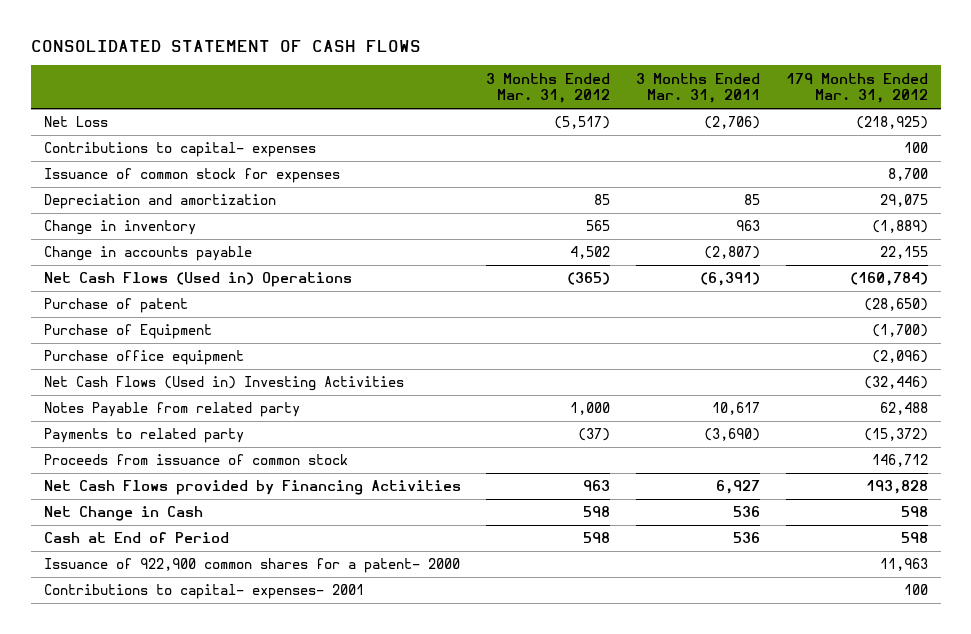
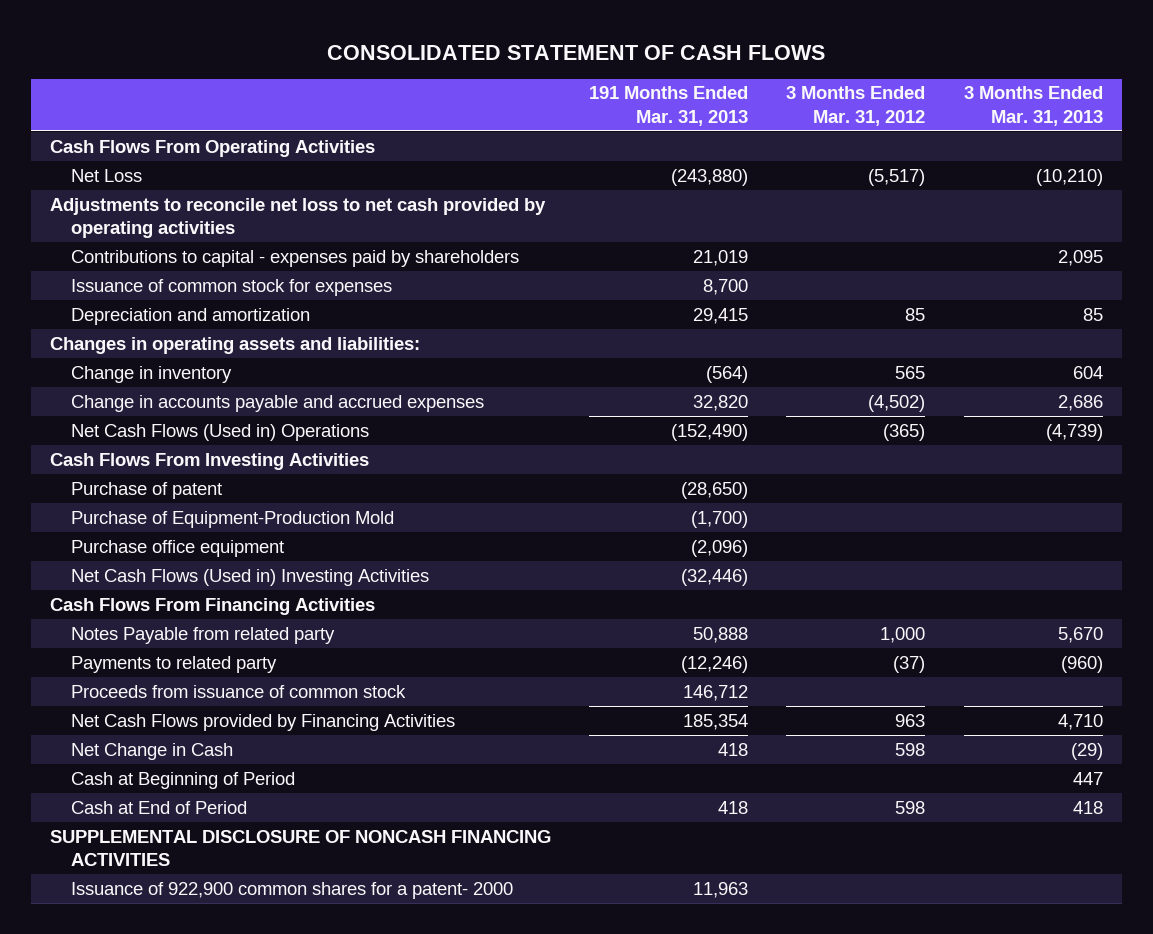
- | 3 Months Ended Mar. 31, 2012 | 3 Months Ended Mar. 31, 2011 | 179 Months Ended Mar. 31, 2012
+ | 191 Months Ended Mar. 31, 2013 | 3 Months Ended Mar. 31, 2012 | 3 Months Ended Mar. 31, 2013
+ Cash Flows From Operating Activities
- Contributions to capital- expenses | | | 100
+ Adjustments to reconcile net loss to net cash provided by operating activities
+ Contributions to capital - expenses paid by shareholders | 21,019 | | 2,095
+ Changes in operating assets and liabilities:
- Change in accounts payable | 4,502 | (2,807) | 22,155
+ Change in accounts payable and accrued expenses | 32,820 | (4,502) | 2,686
+ Cash Flows From Investing Activities
- Purchase of Equipment | | | (1,700)
+ Purchase of Equipment-Production Mold | (1,700) | |
+ Cash Flows From Financing Activities
+ Cash at Beginning of Period | | | 447
+ SUPPLEMENTAL DISCLOSURE OF NONCASH FINANCING ACTIVITIES
- Contributions to capital- expenses- 2001 | | | 100

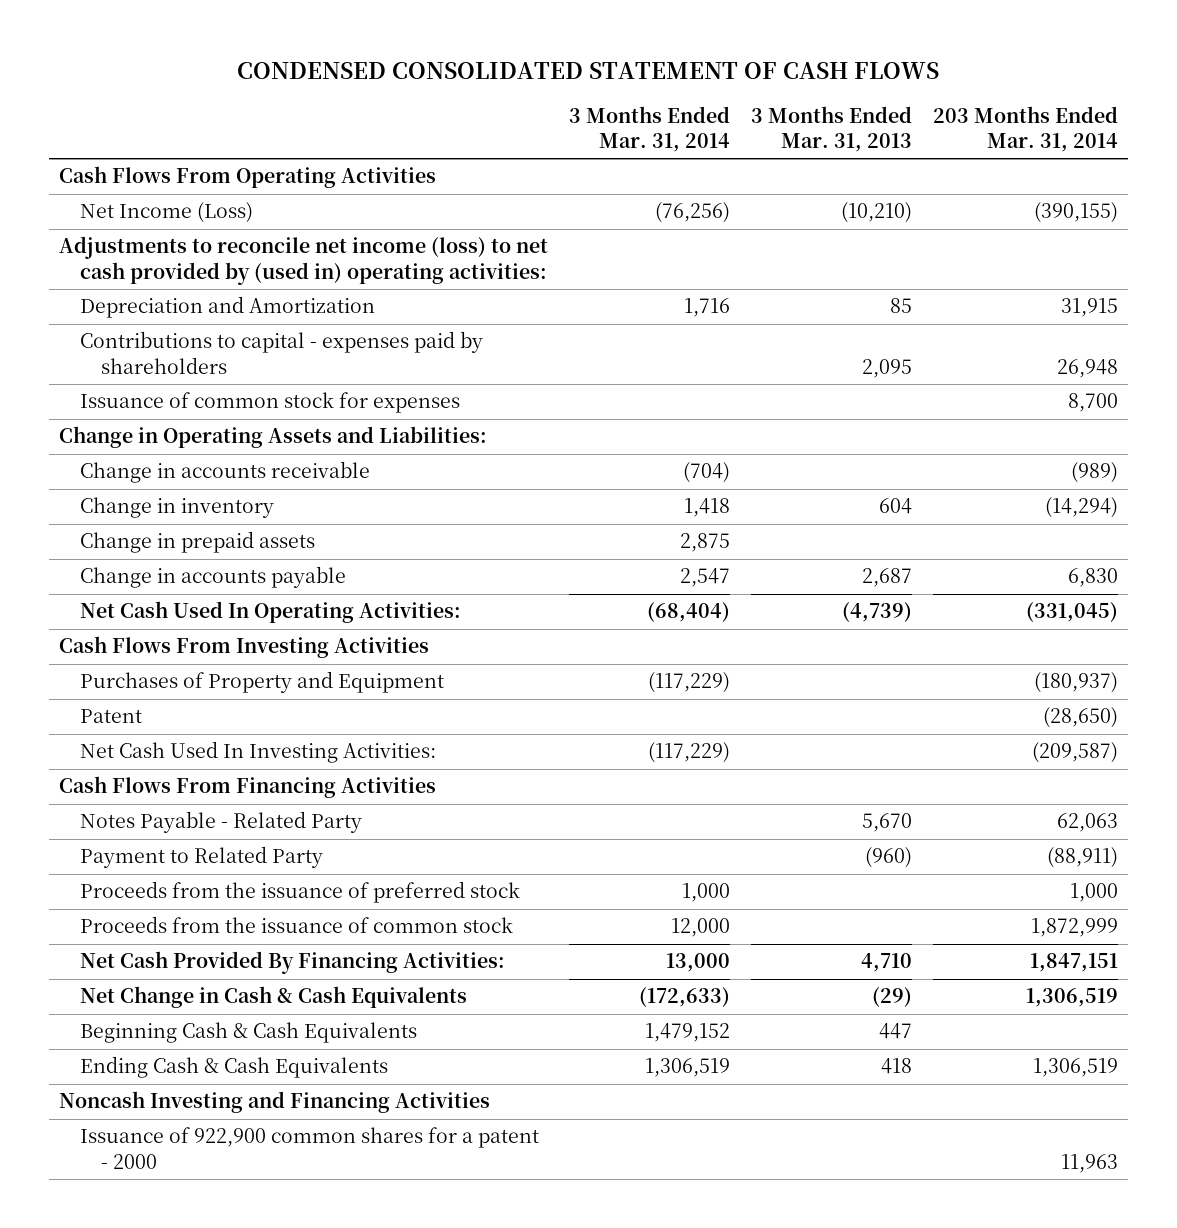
- CONSOLIDATED STATEMENT OF CASH FLOWS
+ CONDENSED CONSOLIDATED STATEMENT OF CASH FLOWS
- | 191 Months Ended Mar. 31, 2013 | 3 Months Ended Mar. 31, 2012 | 3 Months Ended Mar. 31, 2013
+ | 3 Months Ended Mar. 31, 2014 | 3 Months Ended Mar. 31, 2013 | 203 Months Ended Mar. 31, 2014
- Net Loss | (243,880) | (5,517) | (10,210)
- Adjustments to reconcile net loss to net cash provided by operating activities
+ Net Income (Loss) | (76,256) | (10,210) | (390,155)
+ Adjustments to reconcile net income (loss) to net cash provided by (used in) operating activities:
+ Depreciation and Amortization | 1,716 | 85 | 31,915
- Depreciation and amortization | 29,415 | 85 | 85
- Changes in operating assets and liabilities:
+ Change in Operating Assets and Liabilities:
+ Change in accounts receivable | (704) | | (989)
- Change in accounts payable and accrued expenses | 32,820 | (4,502) | 2,686
- Net Cash Flows (Used in) Operations | (152,490) | (365) | (4,739)
+ Change in prepaid assets | 2,875 | |
+ Change in accounts payable | 2,547 | 2,687 | 6,830
+ Net Cash Used In Operating Activities: | (68,404) | (4,739) | (331,045)
- Purchase of patent | (28,650) | |
- Purchase of Equipment-Production Mold | (1,700) | |
- Purchase office equipment | (2,096) | |
- Net Cash Flows (Used in) Investing Activities | (32,446) | |
+ Purchases of Property and Equipment | (117,229) | | (180,937)
+ Patent | | | (28,650)
+ Net Cash Used In Investing Activities: | (117,229) | | (209,587)
- Notes Payable from related party | 50,888 | 1,000 | 5,670
- Payments to related party | (12,246) | (37) | (960)
- Proceeds from issuance of common stock | 146,712 | |
- Net Cash Flows provided by Financing Activities | 185,354 | 963 | 4,710
- Net Change in Cash | 418 | 598 | (29)
- Cash at Beginning of Period | | | 447
- Cash at End of Period | 418 | 598 | 418
- SUPPLEMENTAL DISCLOSURE OF NONCASH FINANCING ACTIVITIES
- Issuance of 922,900 common shares for a patent- 2000 | 11,963 | |
+ Notes Payable - Related Party | | 5,670 | 62,063
+ Payment to Related Party | | (960) | (88,911)
+ Proceeds from the issuance of preferred stock | 1,000 | | 1,000
+ Proceeds from the issuance of common stock | 12,000 | | 1,872,999
+ Net Cash Provided By Financing Activities: | 13,000 | 4,710 | 1,847,151
+ Net Change in Cash & Cash Equivalents | (172,633) | (29) | 1,306,519
+ Beginning Cash & Cash Equivalents | 1,479,152 | 447 |
+ Ending Cash & Cash Equivalents | 1,306,519 | 418 | 1,306,519
+ Noncash Investing and Financing Activities
+ Issuance of 922,900 common shares for a patent - 2000 | | | 11,963

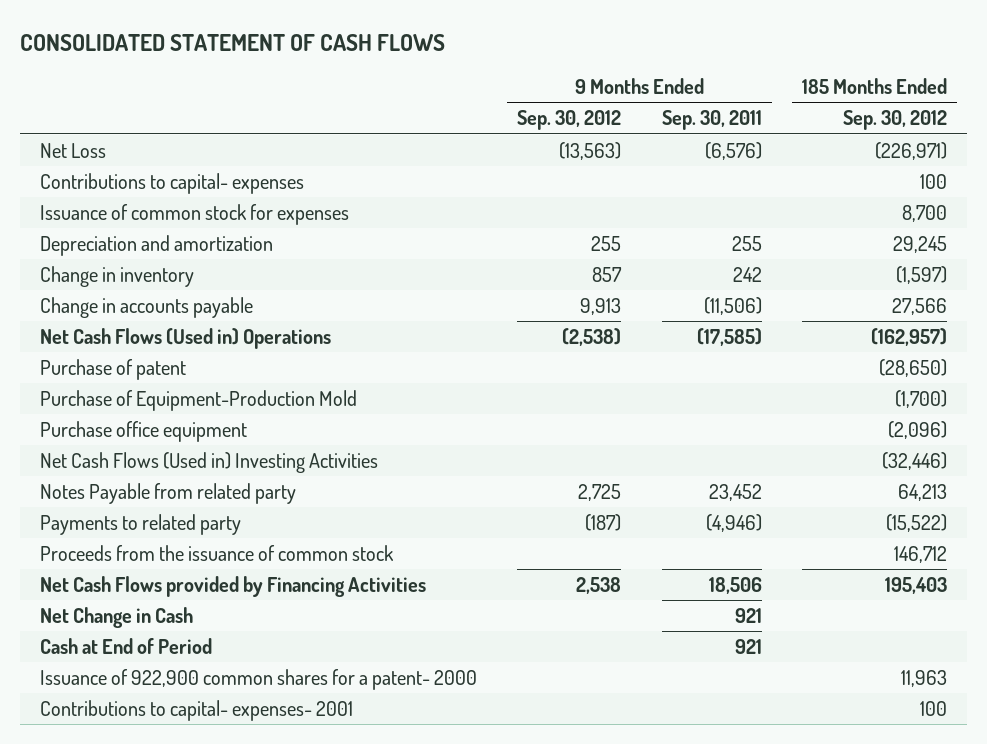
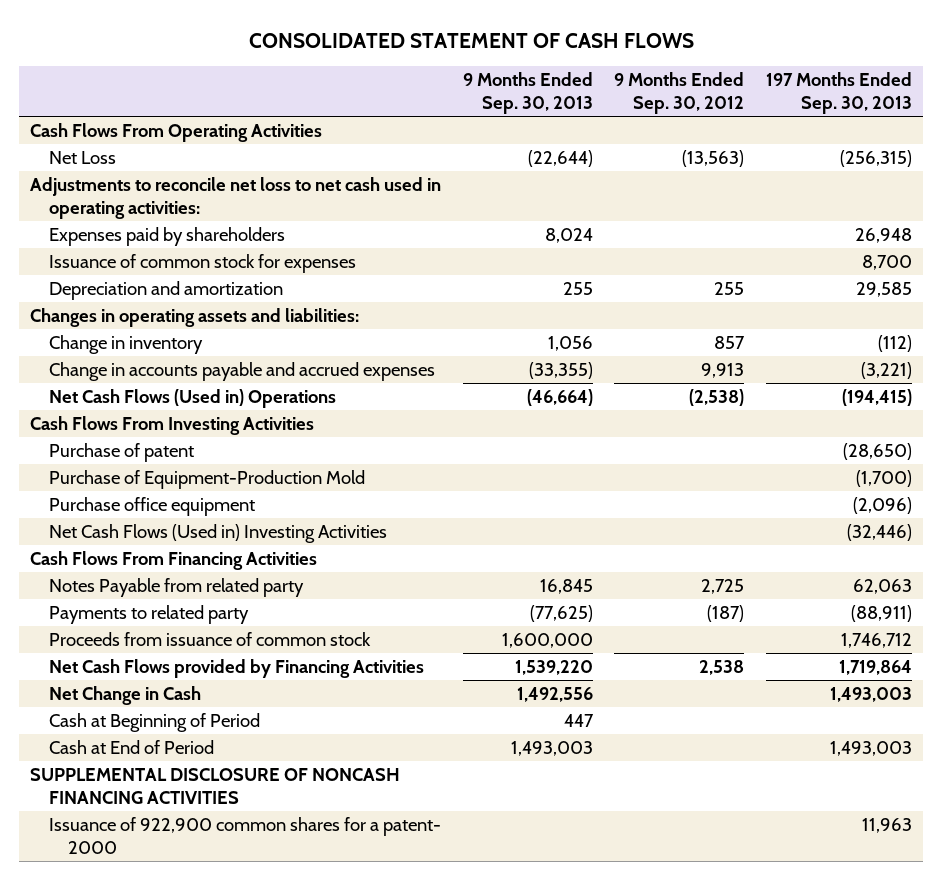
- | 9 Months Ended Sep. 30, 2012 | 9 Months Ended Sep. 30, 2011 | 185 Months Ended Sep. 30, 2012
+ | 9 Months Ended Sep. 30, 2013 | 9 Months Ended Sep. 30, 2012 | 197 Months Ended Sep. 30, 2013
+ Cash Flows From Operating Activities
- Contributions to capital- expenses | | | 100
+ Adjustments to reconcile net loss to net cash used in operating activities:
+ Expenses paid by shareholders | 8,024 | | 26,948
+ Changes in operating assets and liabilities:
- Change in accounts payable | 9,913 | (11,506) | 27,566
+ Change in accounts payable and accrued expenses | (33,355) | 9,913 | (3,221)
+ Cash Flows From Investing Activities
+ Cash Flows From Financing Activities
- Proceeds from the issuance of common stock | | | 146,712
+ Proceeds from issuance of common stock | 1,600,000 | | 1,746,712
+ Cash at Beginning of Period | 447 | |
+ SUPPLEMENTAL DISCLOSURE OF NONCASH FINANCING ACTIVITIES
- Contributions to capital- expenses- 2001 | | | 100

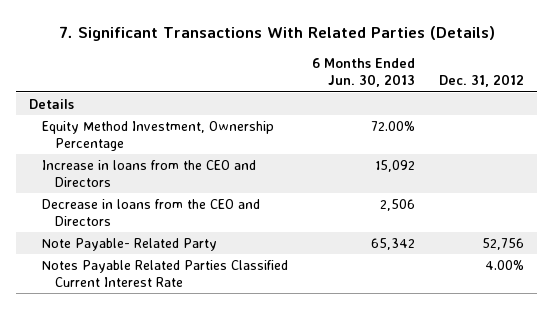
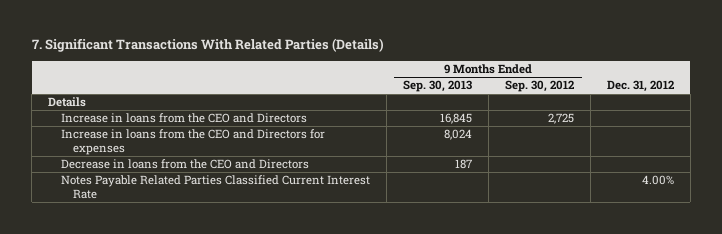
- | 6 Months Ended Jun. 30, 2013 | Dec. 31, 2012
+ | 9 Months Ended Sep. 30, 2013 | 9 Months Ended Sep. 30, 2012 | Dec. 31, 2012
- Equity Method Investment, Ownership Percentage | 72.00% |
+ Increase in loans from the CEO and Directors for expenses | 8,024 | |
- Note Payable- Related Party | 65,342 | 52,756

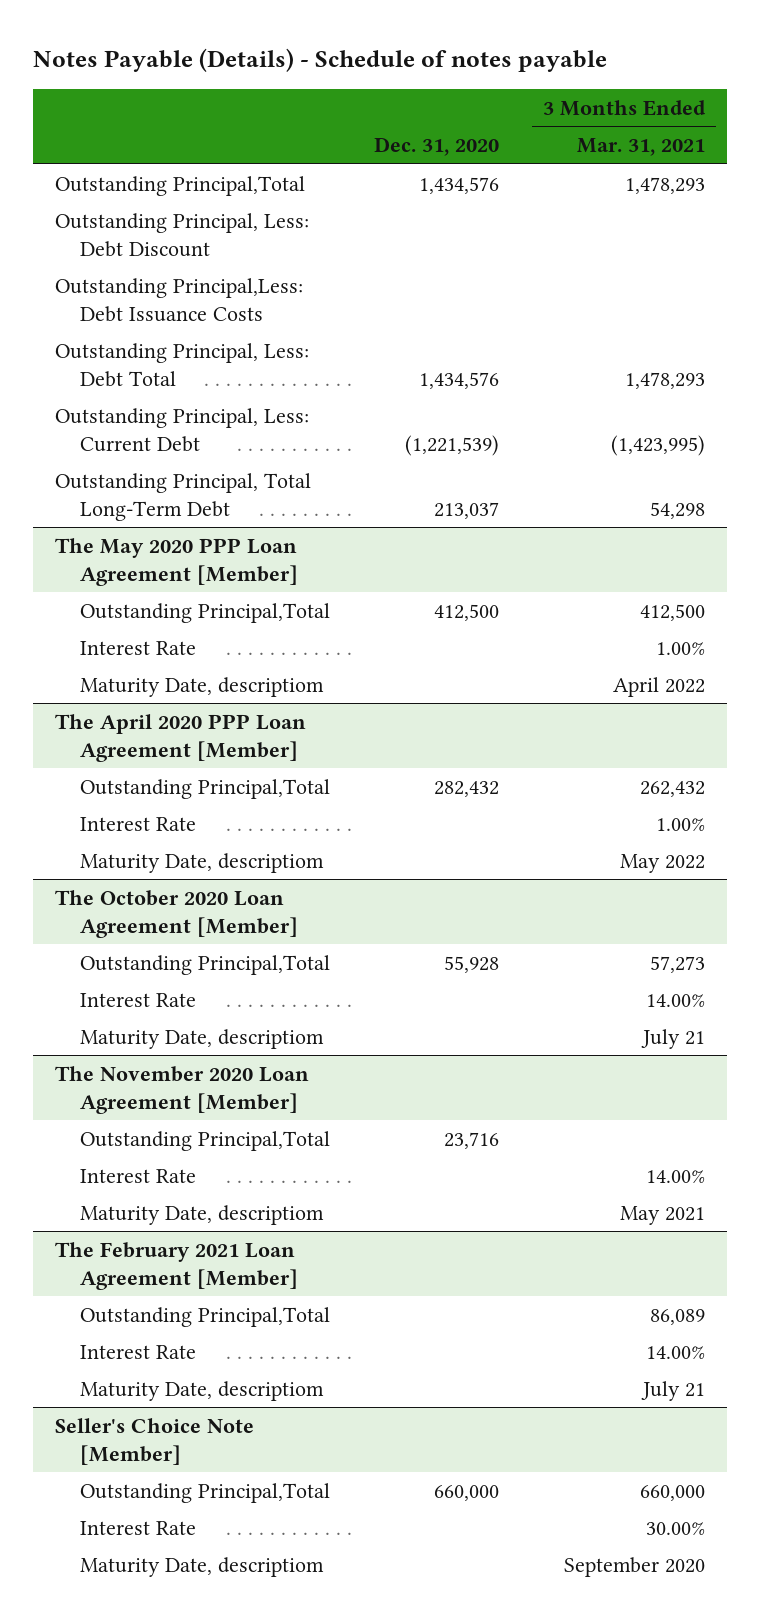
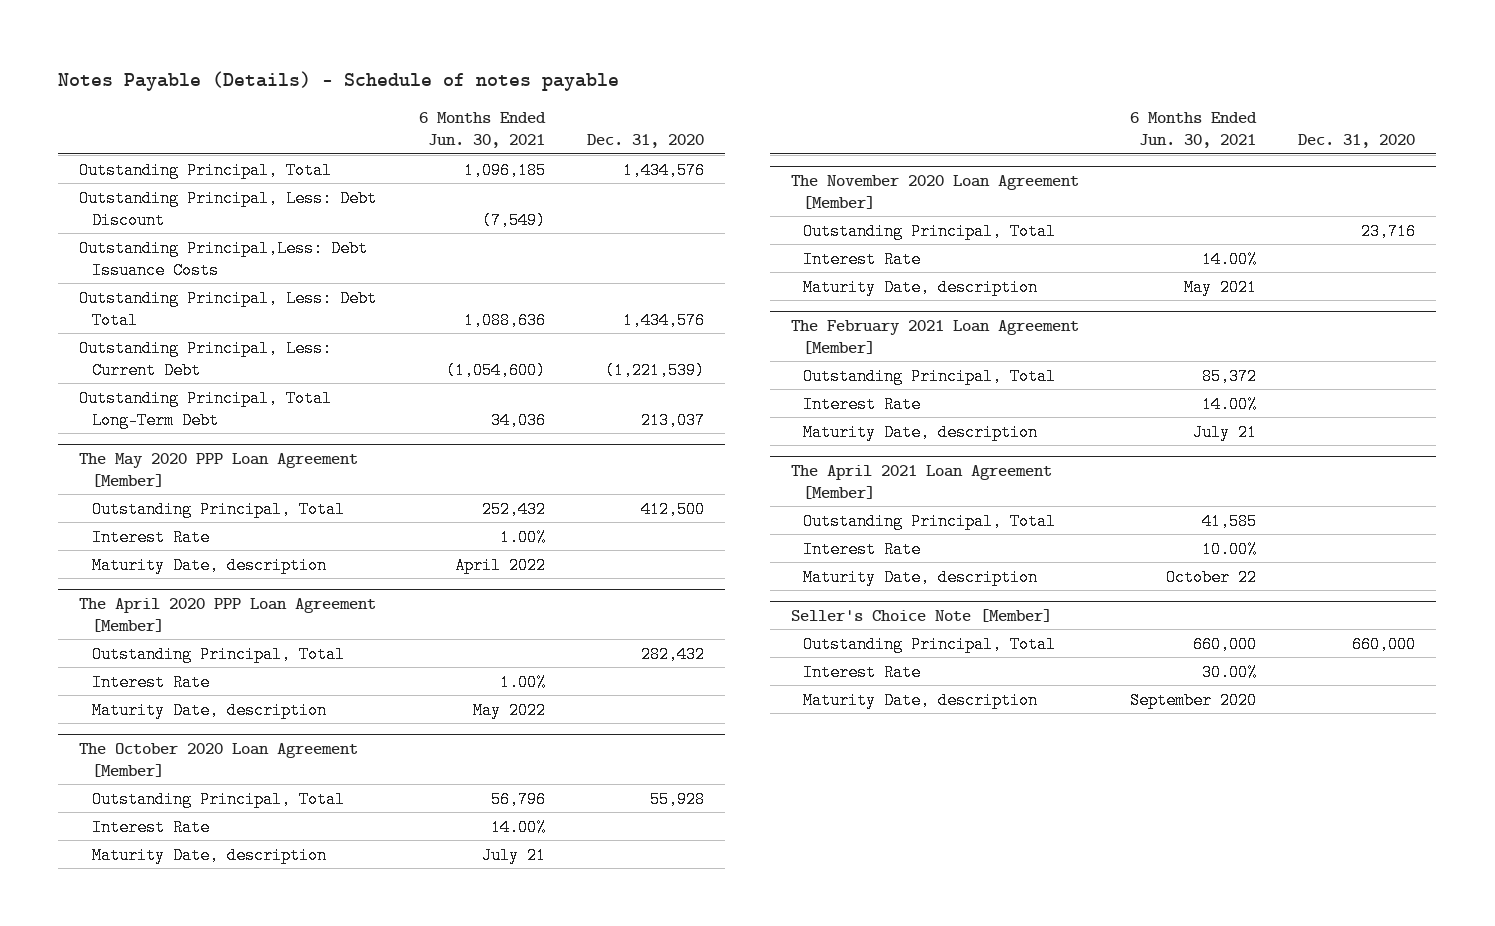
- | Dec. 31, 2020 | 3 Months Ended Mar. 31, 2021
+ | 6 Months Ended Jun. 30, 2021 | Dec. 31, 2020
- Outstanding Principal,Total | 1,434,576 | 1,478,293
+ Outstanding Principal, Total | 1,096,185 | 1,434,576
@ The May 2020 PPP Loan Agreement [Member]
- Outstanding Principal,Total | 412,500 | 412,500
+ Outstanding Principal, Total | 252,432 | 412,500
- Maturity Date, descriptiom | | April 2022
+ Maturity Date, description | April 2022 |
@ The April 2020 PPP Loan Agreement [Member]
- Outstanding Principal,Total | 282,432 | 262,432
+ Outstanding Principal, Total | | 282,432
- Maturity Date, descriptiom | | May 2022
+ Maturity Date, description | May 2022 |
@ The October 2020 Loan Agreement [Member]
- Outstanding Principal,Total | 55,928 | 57,273
+ Outstanding Principal, Total | 56,796 | 55,928
- Maturity Date, descriptiom | | July 21
+ Maturity Date, description | July 21 |
@ The November 2020 Loan Agreement [Member]
- Outstanding Principal,Total | 23,716 |
+ Outstanding Principal, Total | | 23,716
- Maturity Date, descriptiom | | May 2021
+ Maturity Date, description | May 2021 |
@ The February 2021 Loan Agreement [Member]
- Outstanding Principal,Total | | 86,089
+ Outstanding Principal, Total | 85,372 |
- Maturity Date, descriptiom | | July 21
+ Maturity Date, description | July 21 |
+ The April 2021 Loan Agreement [Member]
+ Outstanding Principal, Total | 41,585 |
+ Interest Rate | 10.00% |
+ Maturity Date, description | October 22 |
@ Seller's Choice Note [Member]
- Outstanding Principal,Total | 660,000 | 660,000
+ Outstanding Principal, Total | 660,000 | 660,000
- Maturity Date, descriptiom | | September 2020
+ Maturity Date, description | September 2020 |

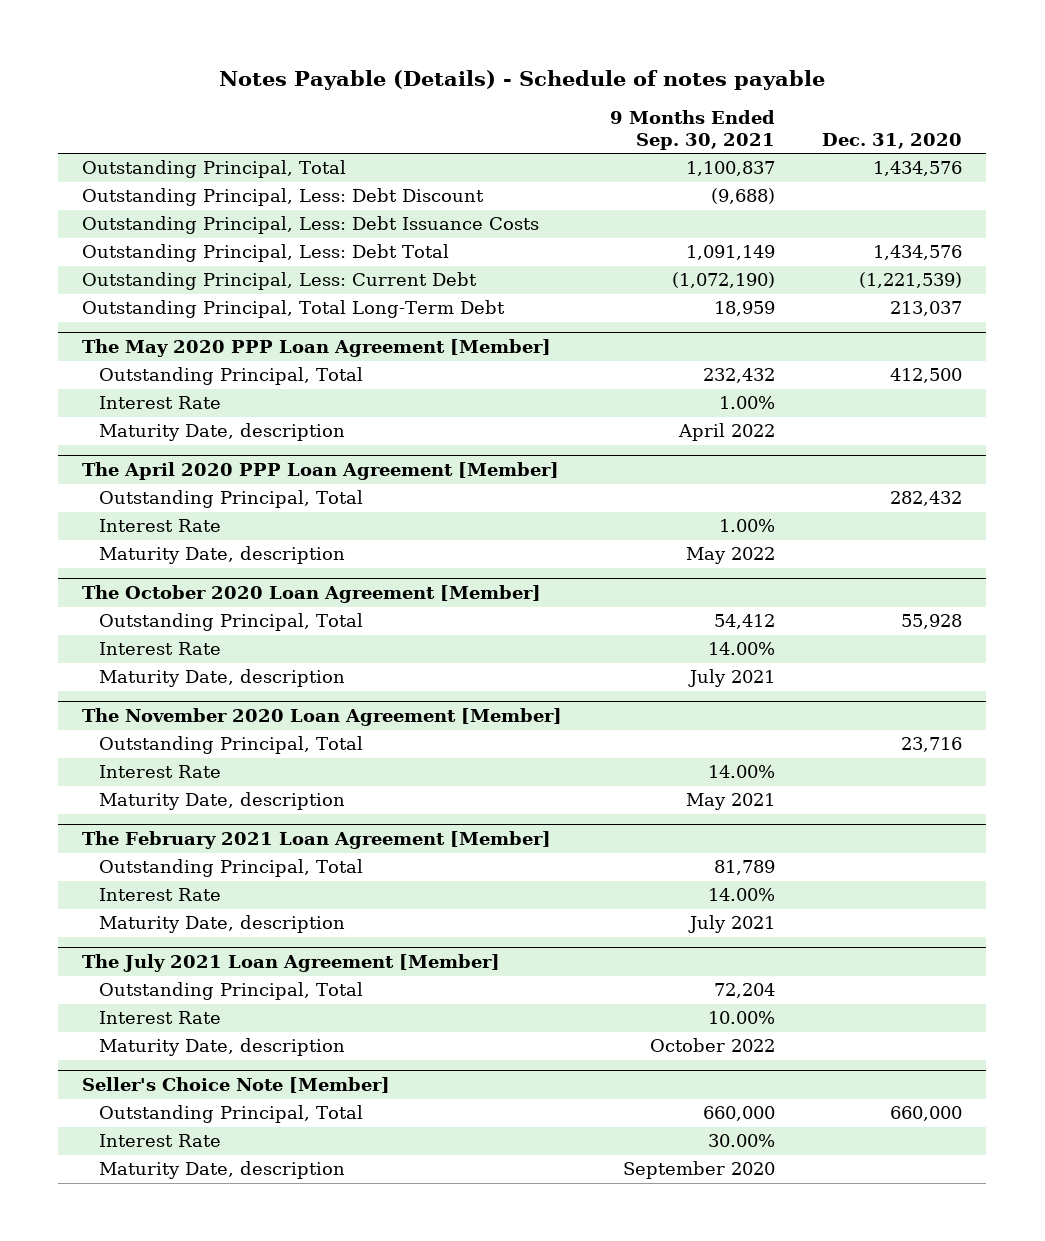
- | 6 Months Ended Jun. 30, 2021 | Dec. 31, 2020
+ | 9 Months Ended Sep. 30, 2021 | Dec. 31, 2020
- Outstanding Principal,Less: Debt Issuance Costs
+ Outstanding Principal, Less: Debt Issuance Costs
- The April 2021 Loan Agreement [Member]
- Outstanding Principal, Total | 41,585 |
- Interest Rate | 10.00% |
- Maturity Date, description | October 22 |
+ The July 2021 Loan Agreement [Member]
+ Outstanding Principal, Total | 72,204 |
+ Interest Rate | 10.00% |
+ Maturity Date, description | October 2022 |

